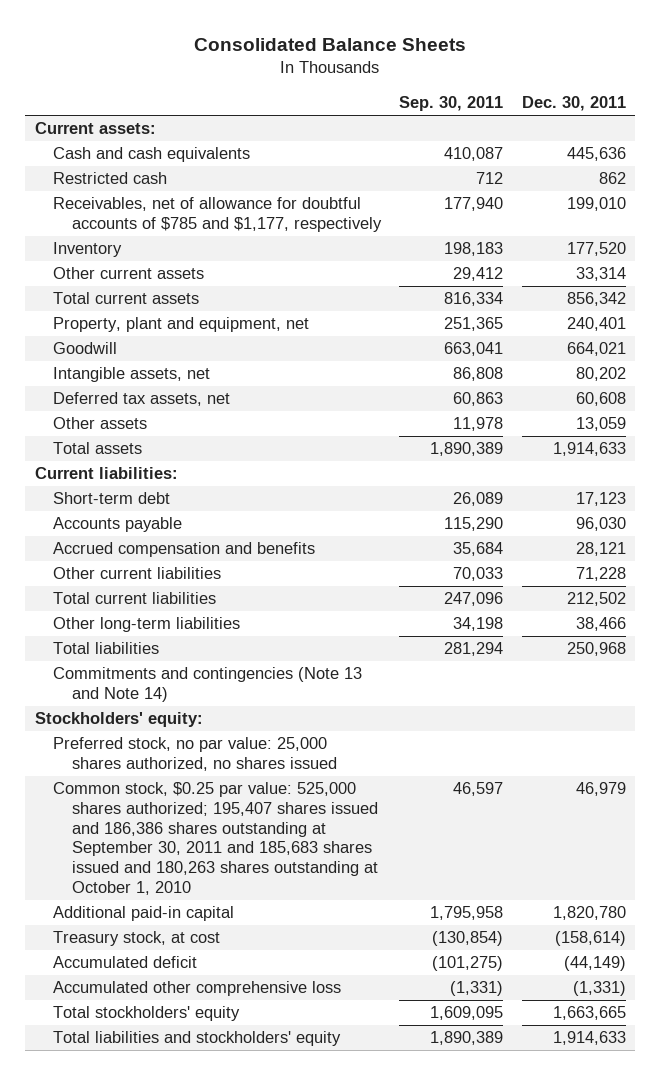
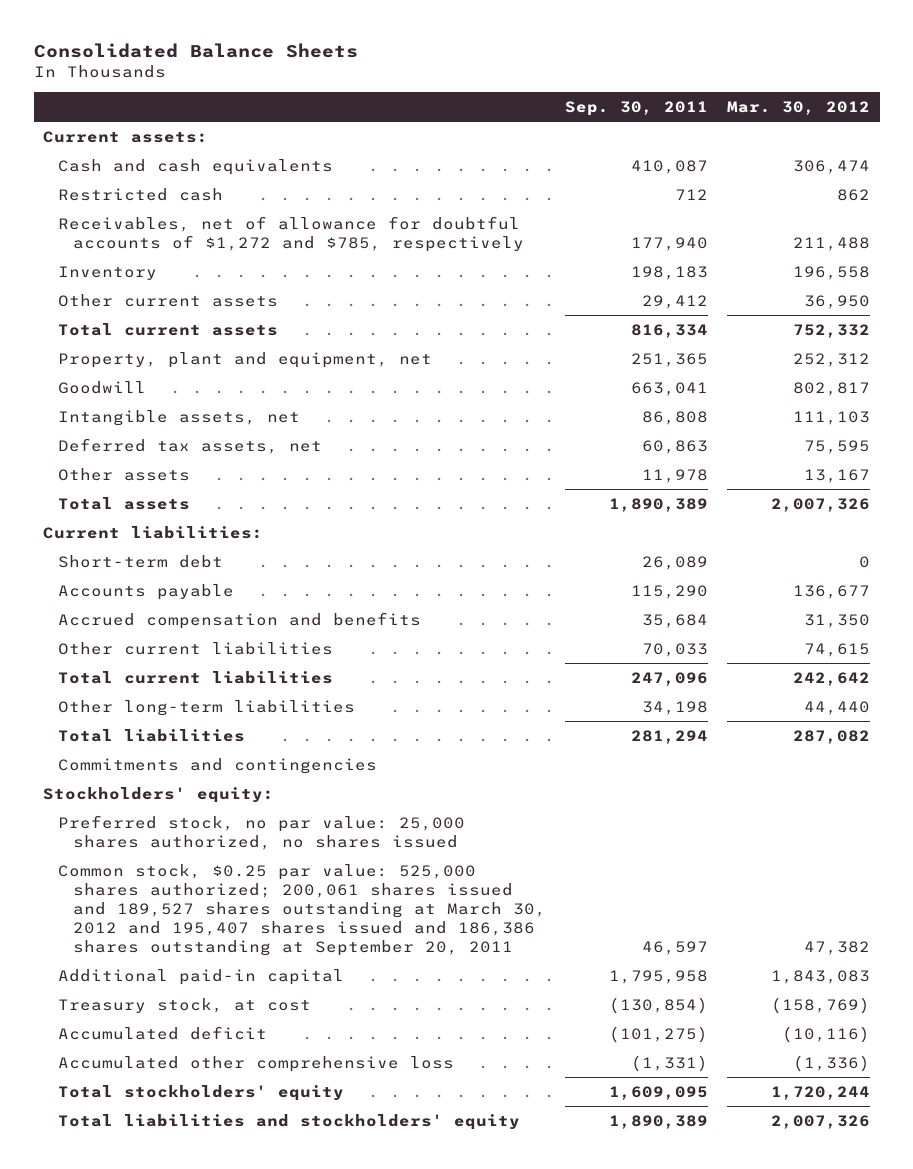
- | Sep. 30, 2011 | Dec. 30, 2011
+ | Sep. 30, 2011 | Mar. 30, 2012
- Receivables, net of allowance for doubtful accounts of $785 and $1,177, respectively | 177,940 | 199,010
+ Receivables, net of allowance for doubtful accounts of $1,272 and $785, respectively | 177,940 | 211,488
- Commitments and contingencies (Note 13 and Note 14)
+ Commitments and contingencies
- Common stock, $0.25 par value: 525,000 shares authorized; 195,407 shares issued and 186,386 shares outstanding at September 30, 2011 and 185,683 shares issued and 180,263 shares outstanding at October 1, 2010 | 46,597 | 46,979
+ Common stock, $0.25 par value: 525,000 shares authorized; 200,061 shares issued and 189,527 shares outstanding at March 30, 2012 and 195,407 shares issued and 186,386 shares outstanding at September 20, 2011 | 46,597 | 47,382

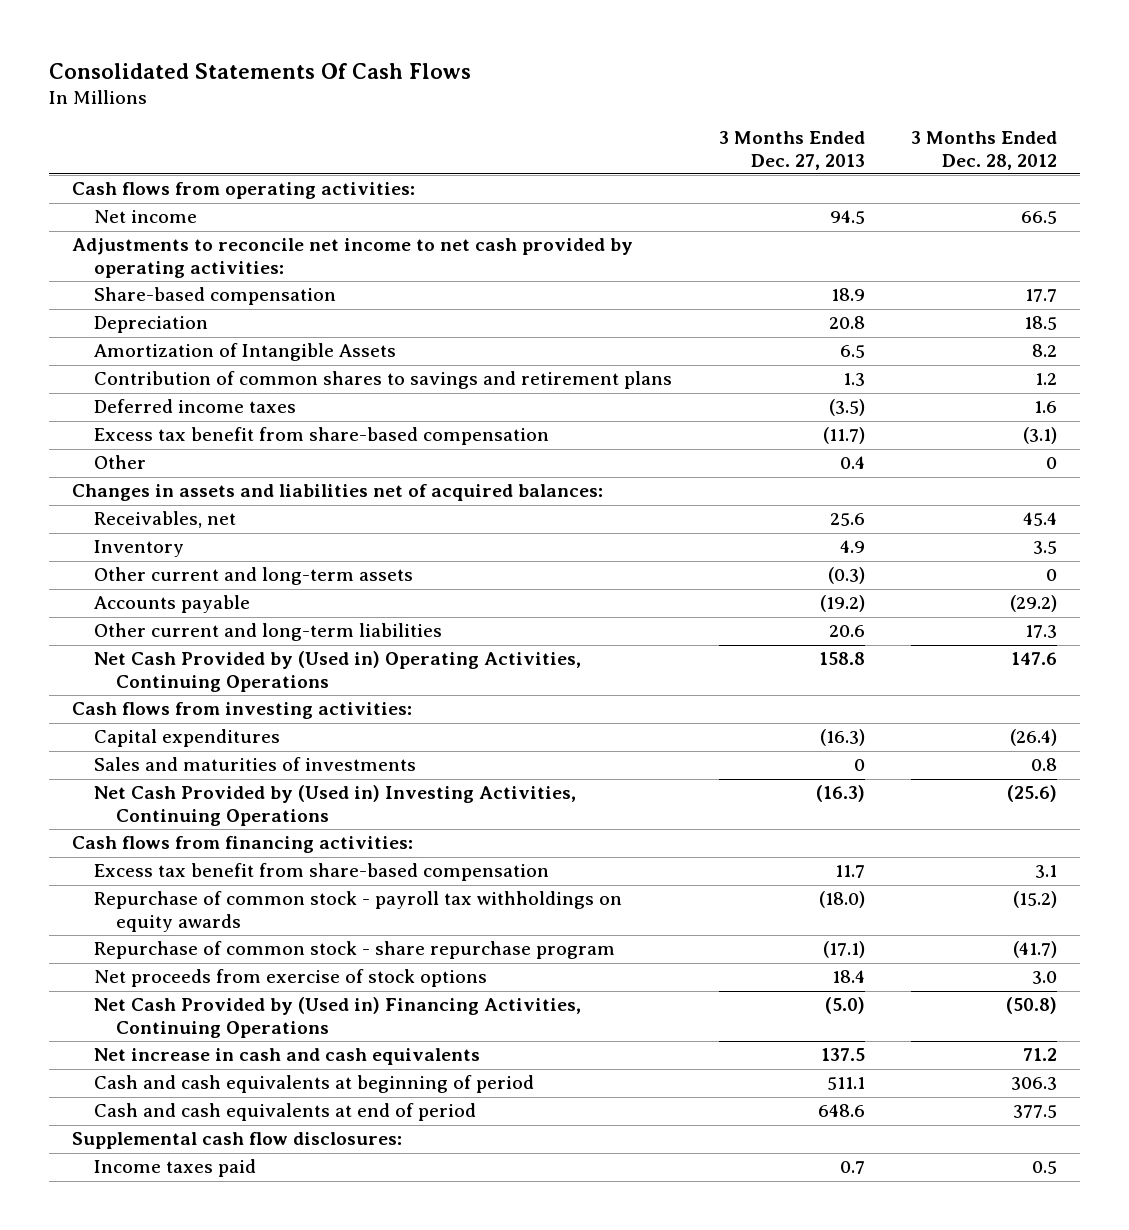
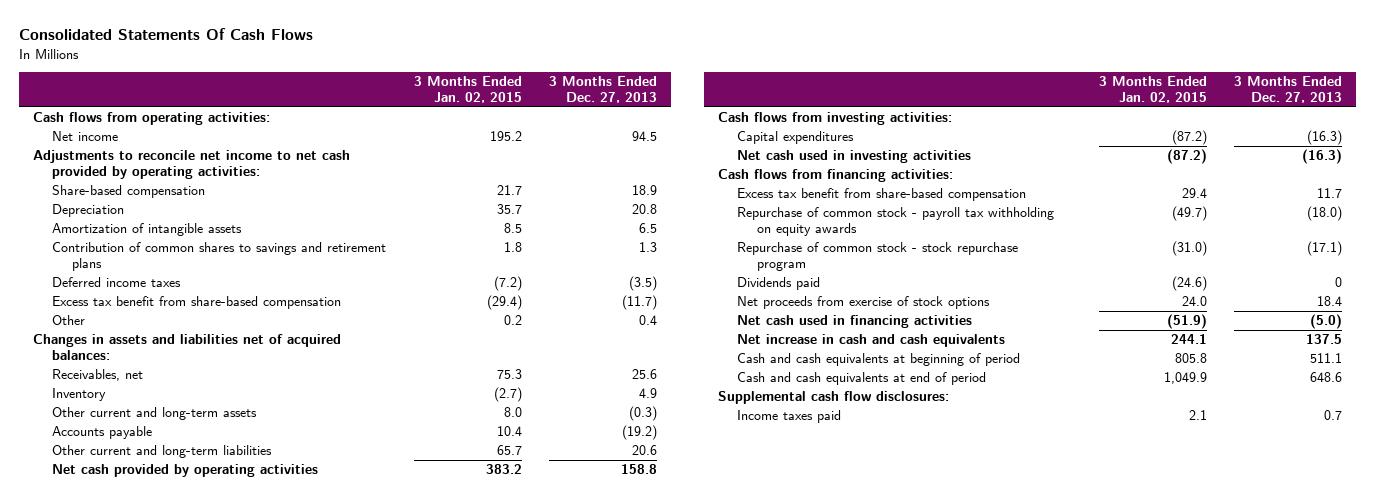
- | 3 Months Ended Dec. 27, 2013 | 3 Months Ended Dec. 28, 2012
+ | 3 Months Ended Jan. 02, 2015 | 3 Months Ended Dec. 27, 2013
- Amortization of Intangible Assets | 6.5 | 8.2
+ Amortization of intangible assets | 8.5 | 6.5
- Net Cash Provided by (Used in) Operating Activities, Continuing Operations | 158.8 | 147.6
+ Net cash provided by operating activities | 383.2 | 158.8
- Sales and maturities of investments | 0 | 0.8
- Net Cash Provided by (Used in) Investing Activities, Continuing Operations | (16.3) | (25.6)
+ Net cash used in investing activities | (87.2) | (16.3)
- Repurchase of common stock - payroll tax withholdings on equity awards | (18.0) | (15.2)
- Repurchase of common stock - share repurchase program | (17.1) | (41.7)
+ Repurchase of common stock - payroll tax withholding on equity awards | (49.7) | (18.0)
+ Repurchase of common stock - stock repurchase program | (31.0) | (17.1)
+ Dividends paid | (24.6) | 0
- Net Cash Provided by (Used in) Financing Activities, Continuing Operations | (5.0) | (50.8)
+ Net cash used in financing activities | (51.9) | (5.0)

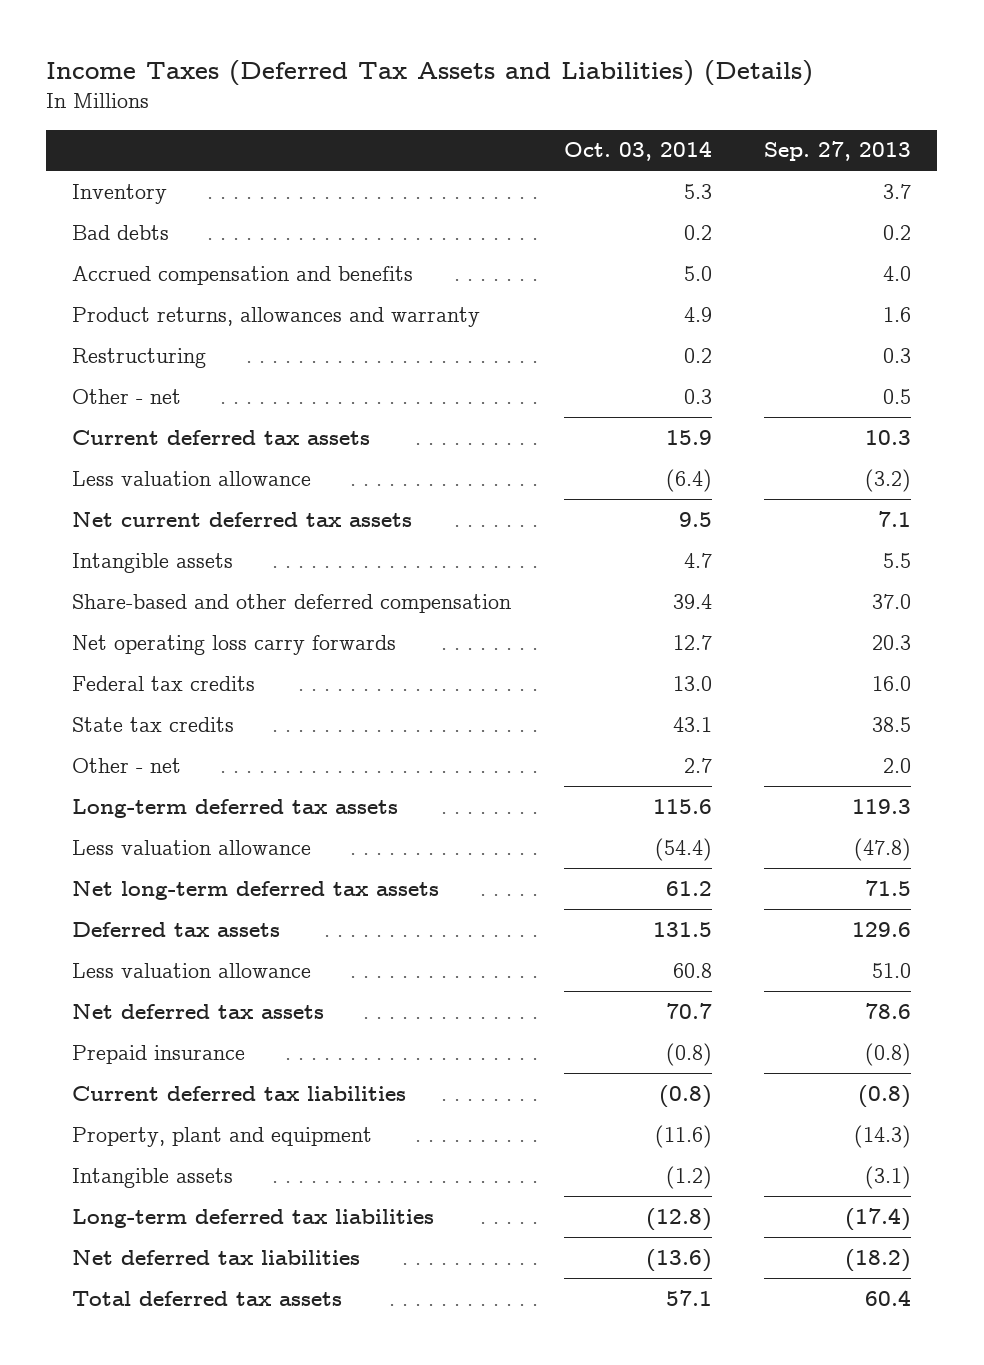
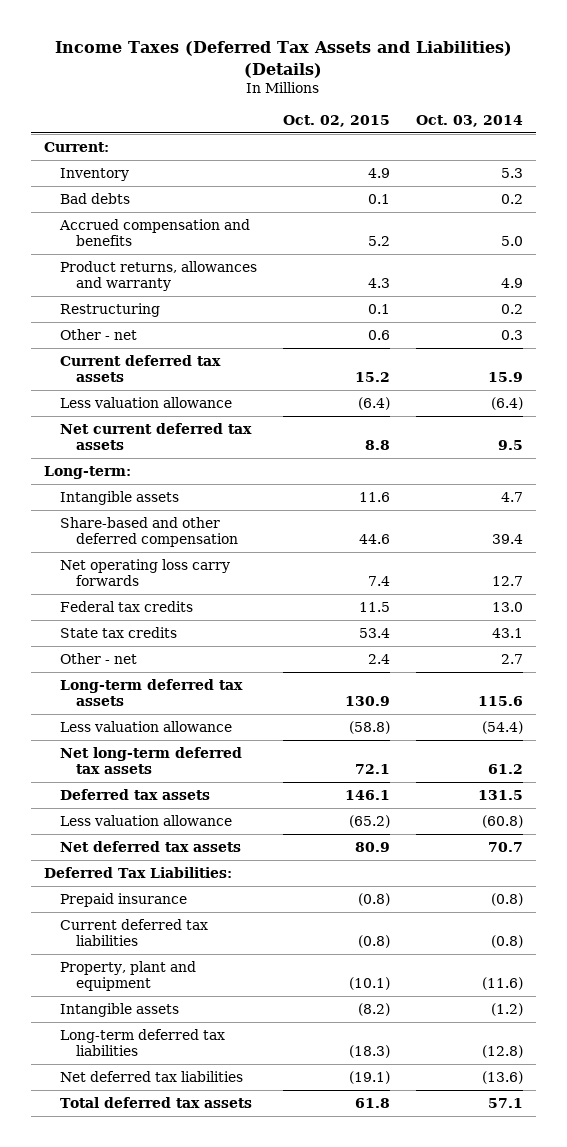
- | Oct. 03, 2014 | Sep. 27, 2013
+ | Oct. 02, 2015 | Oct. 03, 2014
+ Current:
+ Long-term:
- Less valuation allowance | 60.8 | 51.0
+ Less valuation allowance | (65.2) | (60.8)
+ Deferred Tax Liabilities:

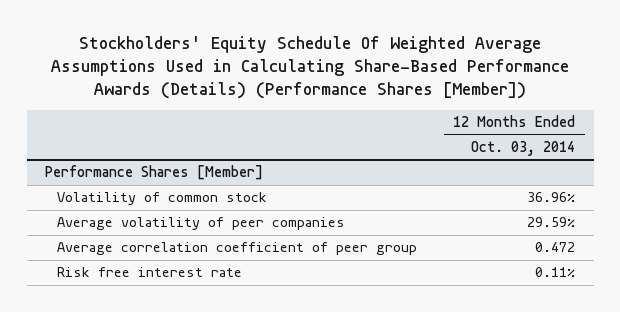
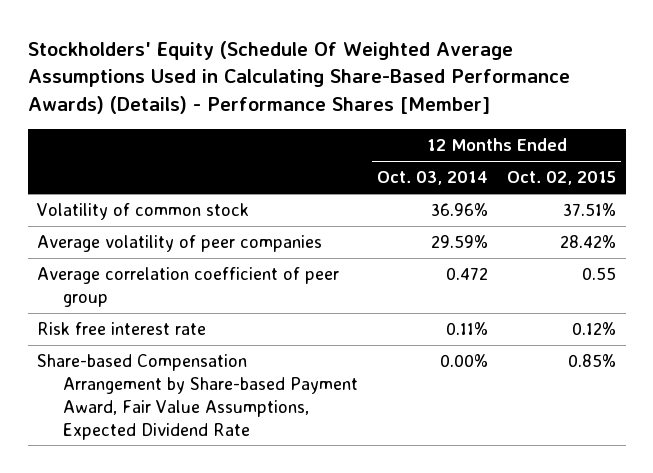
- Stockholders' Equity Schedule Of Weighted Average Assumptions Used in Calculating Share-Based Performance Awards (Details) (Performance Shares [Member])
+ Stockholders' Equity (Schedule Of Weighted Average Assumptions Used in Calculating Share-Based Performance Awards) (Details) - Performance Shares [Member]
- | 12 Months Ended Oct. 03, 2014
+ | 12 Months Ended Oct. 03, 2014 | 12 Months Ended Oct. 02, 2015
- Performance Shares [Member]
+ Share-based Compensation Arrangement by Share-based Payment Award, Fair Value Assumptions, Expected Dividend Rate | 0.00% | 0.85%

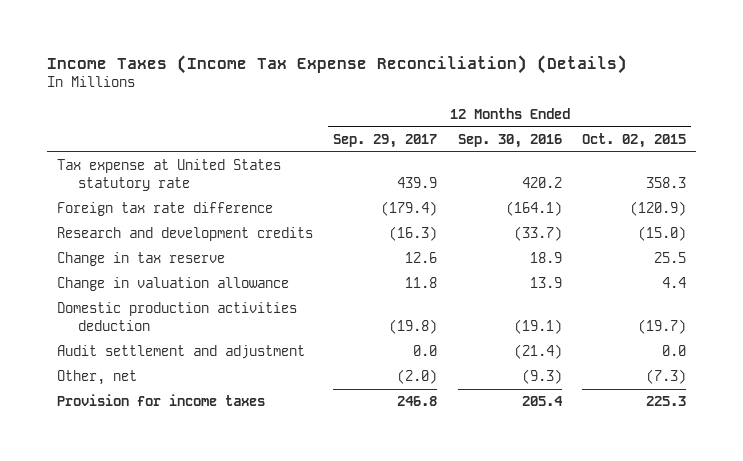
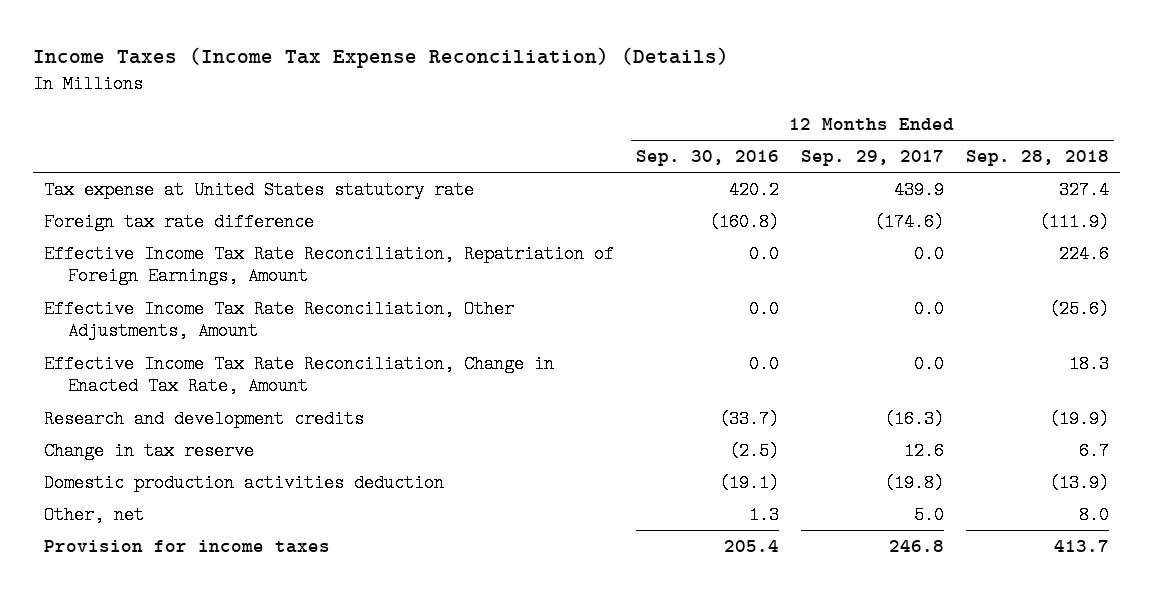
- | 12 Months Ended Sep. 29, 2017 | 12 Months Ended Sep. 30, 2016 | 12 Months Ended Oct. 02, 2015
+ | 12 Months Ended Sep. 30, 2016 | 12 Months Ended Sep. 29, 2017 | 12 Months Ended Sep. 28, 2018
- Foreign tax rate difference | (179.4) | (164.1) | (120.9)
+ Foreign tax rate difference | (160.8) | (174.6) | (111.9)
+ Effective Income Tax Rate Reconciliation, Repatriation of Foreign Earnings, Amount | 0.0 | 0.0 | 224.6
+ Effective Income Tax Rate Reconciliation, Other Adjustments, Amount | 0.0 | 0.0 | (25.6)
+ Effective Income Tax Rate Reconciliation, Change in Enacted Tax Rate, Amount | 0.0 | 0.0 | 18.3
- Change in tax reserve | 12.6 | 18.9 | 25.5
- Change in valuation allowance | 11.8 | 13.9 | 4.4
+ Change in tax reserve | (2.5) | 12.6 | 6.7
- Audit settlement and adjustment | 0.0 | (21.4) | 0.0
- Other, net | (2.0) | (9.3) | (7.3)
+ Other, net | 1.3 | 5.0 | 8.0

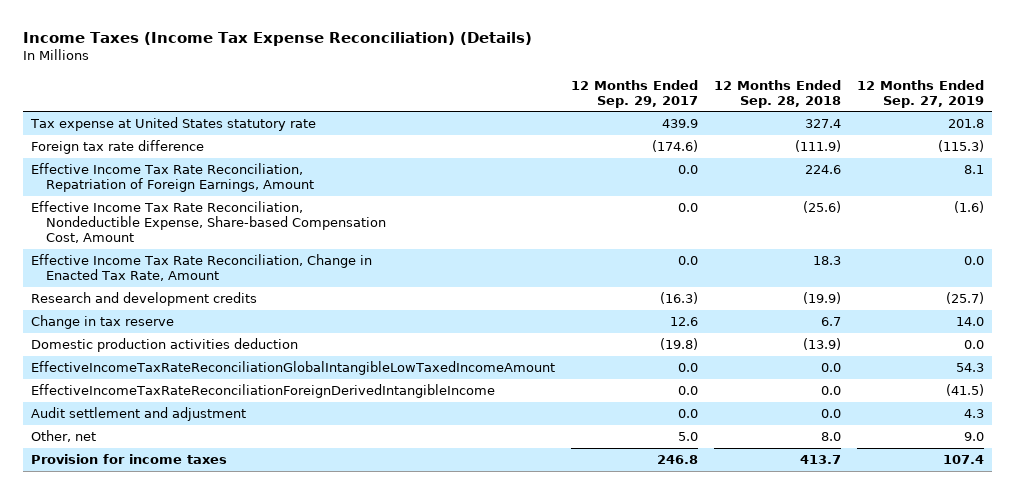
- | 12 Months Ended Sep. 30, 2016 | 12 Months Ended Sep. 29, 2017 | 12 Months Ended Sep. 28, 2018
+ | 12 Months Ended Sep. 29, 2017 | 12 Months Ended Sep. 28, 2018 | 12 Months Ended Sep. 27, 2019
- Effective Income Tax Rate Reconciliation, Other Adjustments, Amount | 0.0 | 0.0 | (25.6)
+ Effective Income Tax Rate Reconciliation, Nondeductible Expense, Share-based Compensation Cost, Amount | 0.0 | (25.6) | (1.6)
+ EffectiveIncomeTaxRateReconciliationGlobalIntangibleLowTaxedIncomeAmount | 0.0 | 0.0 | 54.3
+ EffectiveIncomeTaxRateReconciliationForeignDerivedIntangibleIncome | 0.0 | 0.0 | (41.5)
+ Audit settlement and adjustment | 0.0 | 0.0 | 4.3

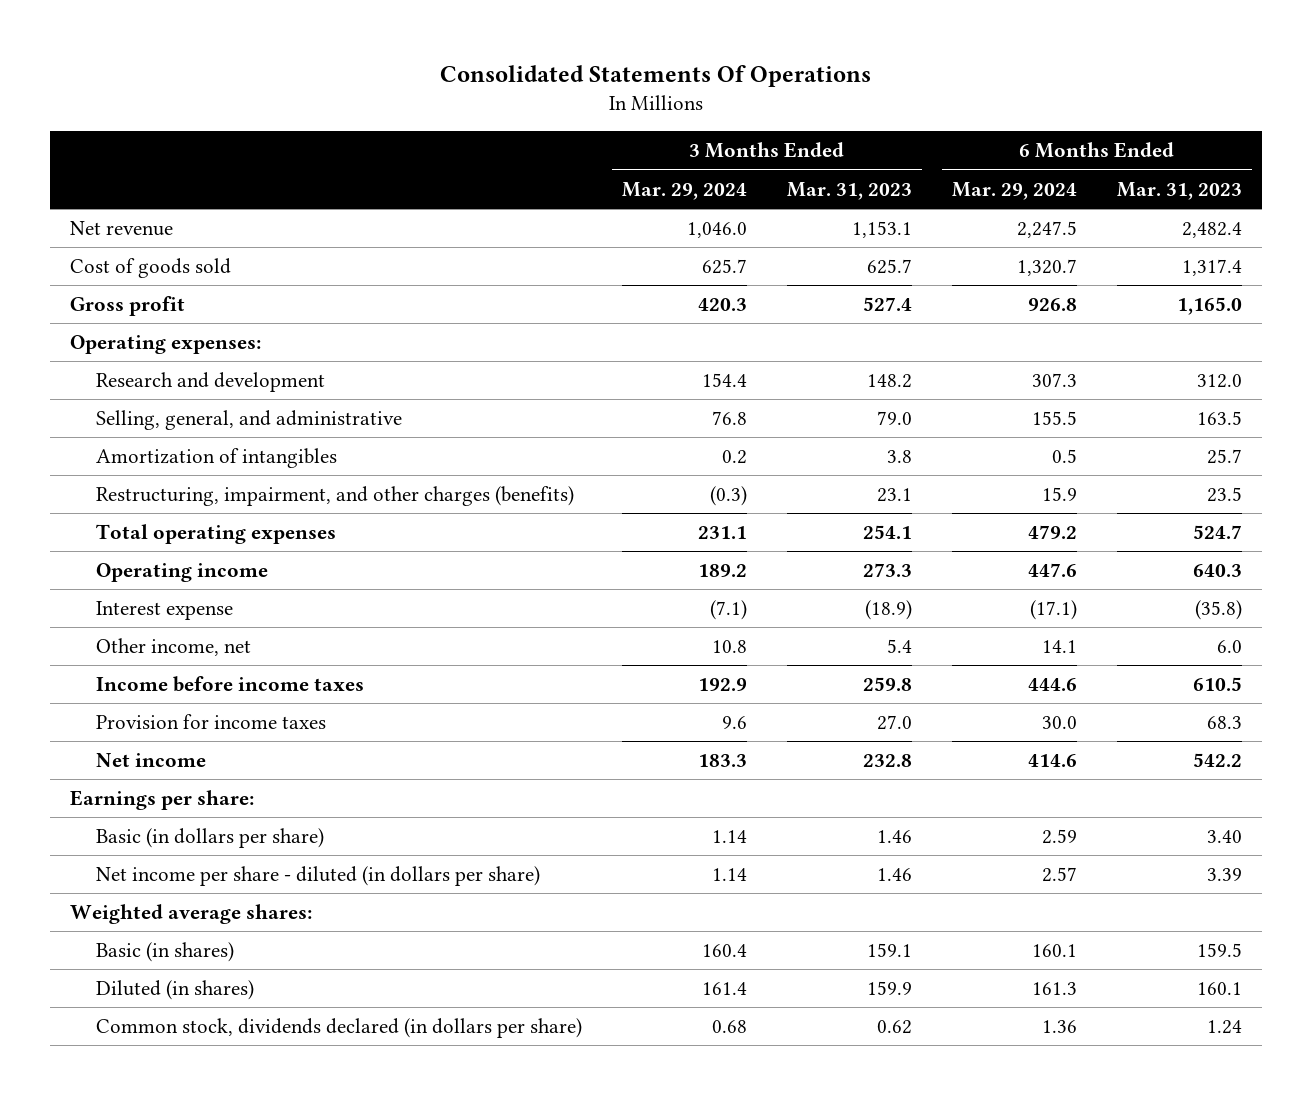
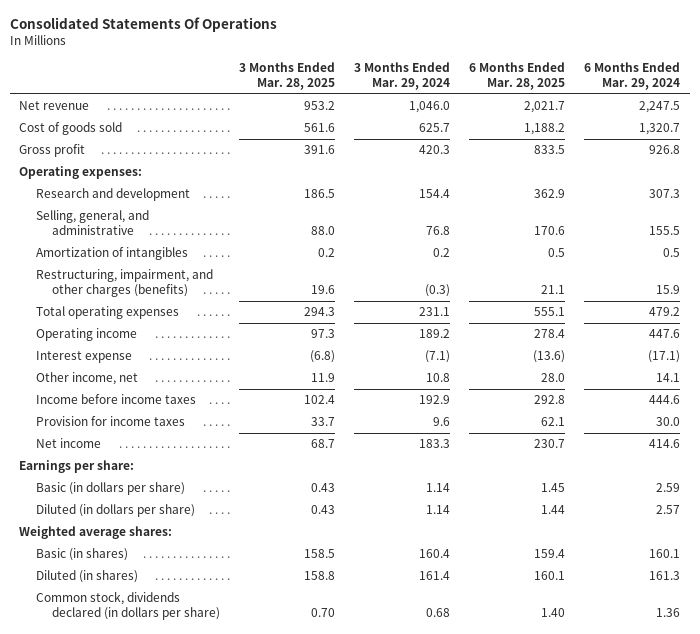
- | 3 Months Ended Mar. 29, 2024 | 3 Months Ended Mar. 31, 2023 | 6 Months Ended Mar. 29, 2024 | 6 Months Ended Mar. 31, 2023
+ | 3 Months Ended Mar. 28, 2025 | 3 Months Ended Mar. 29, 2024 | 6 Months Ended Mar. 28, 2025 | 6 Months Ended Mar. 29, 2024
- Net income per share - diluted (in dollars per share) | 1.14 | 1.46 | 2.57 | 3.39
+ Diluted (in dollars per share) | 0.43 | 1.14 | 1.44 | 2.57

